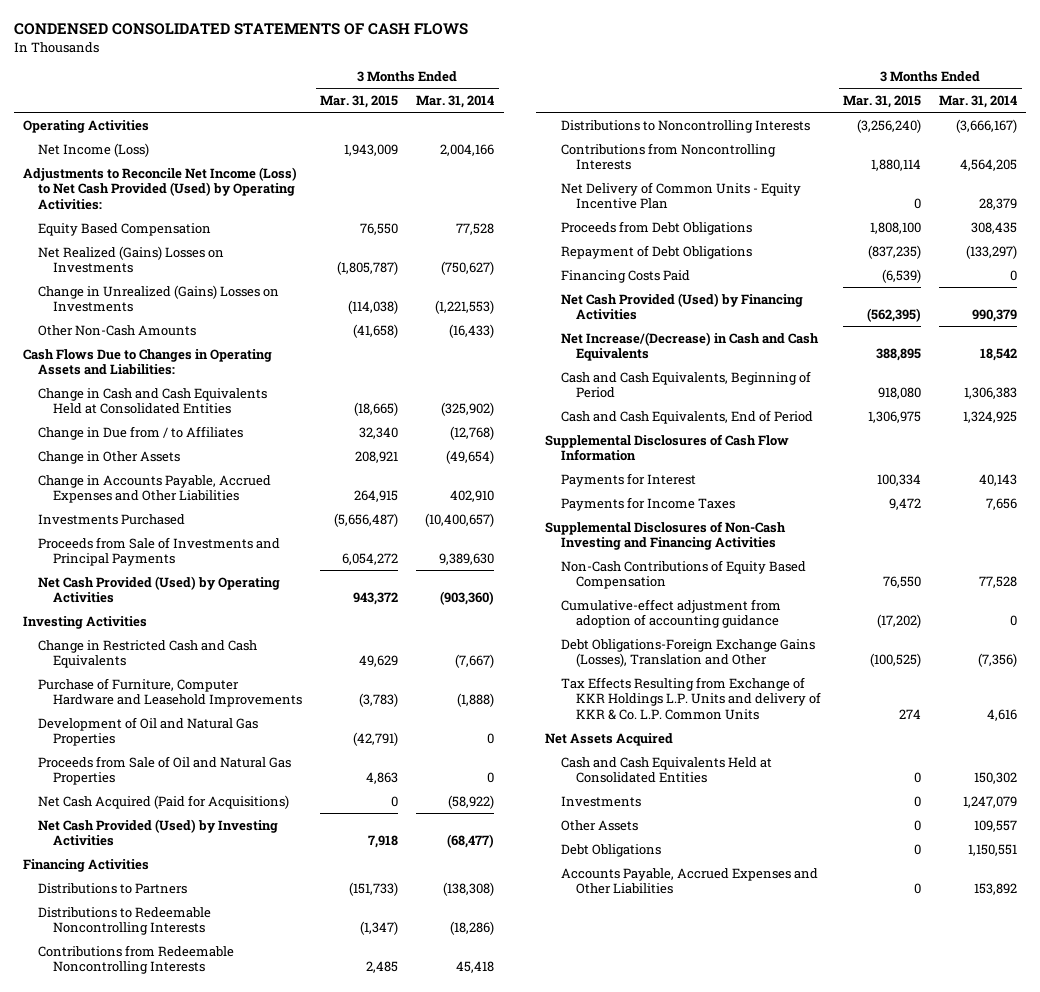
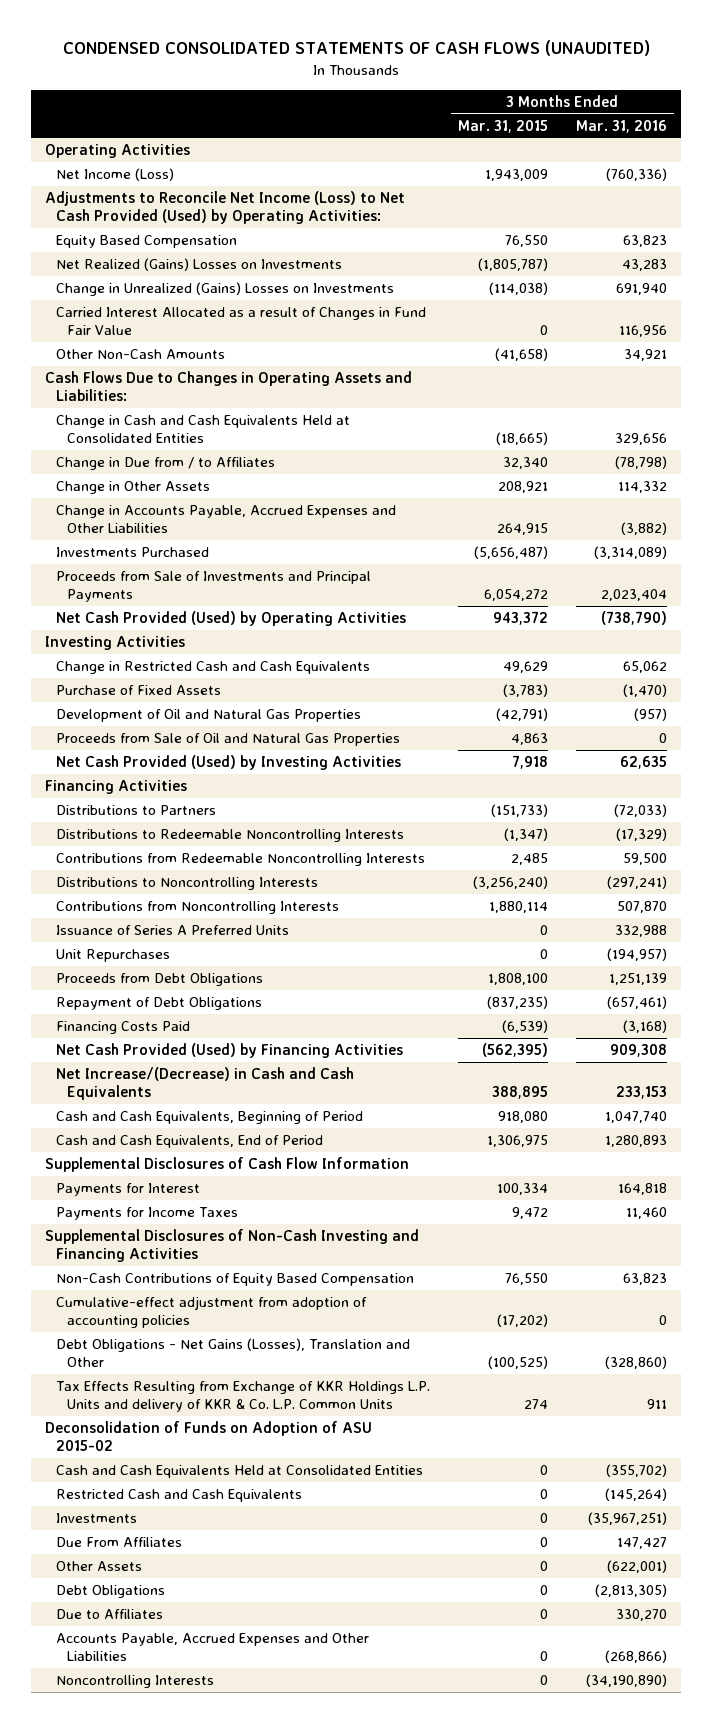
- CONDENSED CONSOLIDATED STATEMENTS OF CASH FLOWS
+ CONDENSED CONSOLIDATED STATEMENTS OF CASH FLOWS (UNAUDITED)
- | 3 Months Ended Mar. 31, 2015 | 3 Months Ended Mar. 31, 2014
+ | 3 Months Ended Mar. 31, 2015 | 3 Months Ended Mar. 31, 2016
+ Carried Interest Allocated as a result of Changes in Fund Fair Value | 0 | 116,956
- Purchase of Furniture, Computer Hardware and Leasehold Improvements | (3,783) | (1,888)
+ Purchase of Fixed Assets | (3,783) | (1,470)
- Net Cash Acquired (Paid for Acquisitions) | 0 | (58,922)
- Net Delivery of Common Units - Equity Incentive Plan | 0 | 28,379
+ Issuance of Series A Preferred Units | 0 | 332,988
+ Unit Repurchases | 0 | (194,957)
- Cumulative-effect adjustment from adoption of accounting guidance | (17,202) | 0
- Debt Obligations-Foreign Exchange Gains (Losses), Translation and Other | (100,525) | (7,356)
+ Cumulative-effect adjustment from adoption of accounting policies | (17,202) | 0
+ Debt Obligations - Net Gains (Losses), Translation and Other | (100,525) | (328,860)
- Net Assets Acquired
+ Deconsolidation of Funds on Adoption of ASU 2015-02
+ Restricted Cash and Cash Equivalents | 0 | (145,264)
+ Due From Affiliates | 0 | 147,427
+ Due to Affiliates | 0 | 330,270
+ Noncontrolling Interests | 0 | (34,190,890)

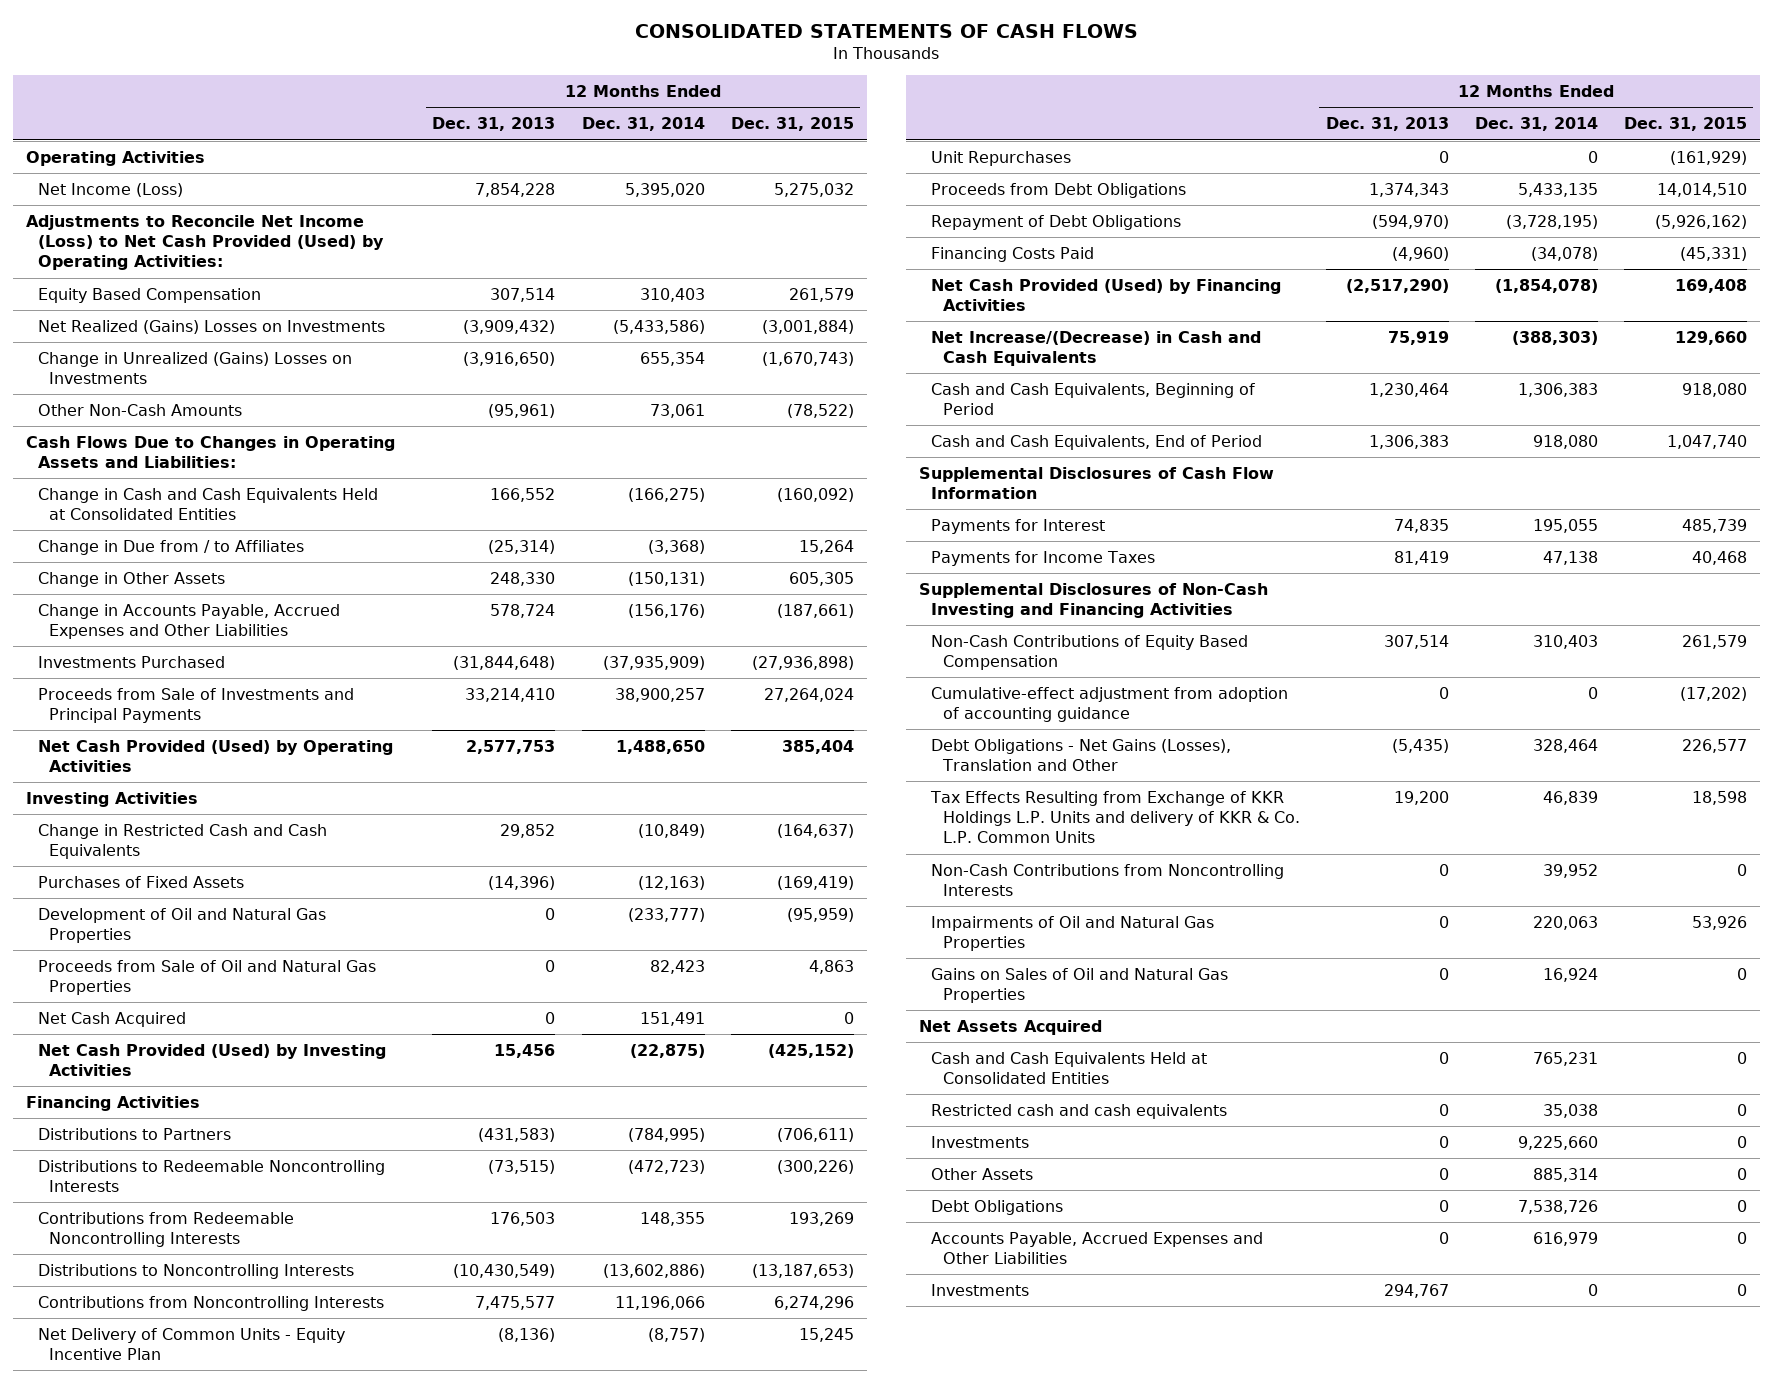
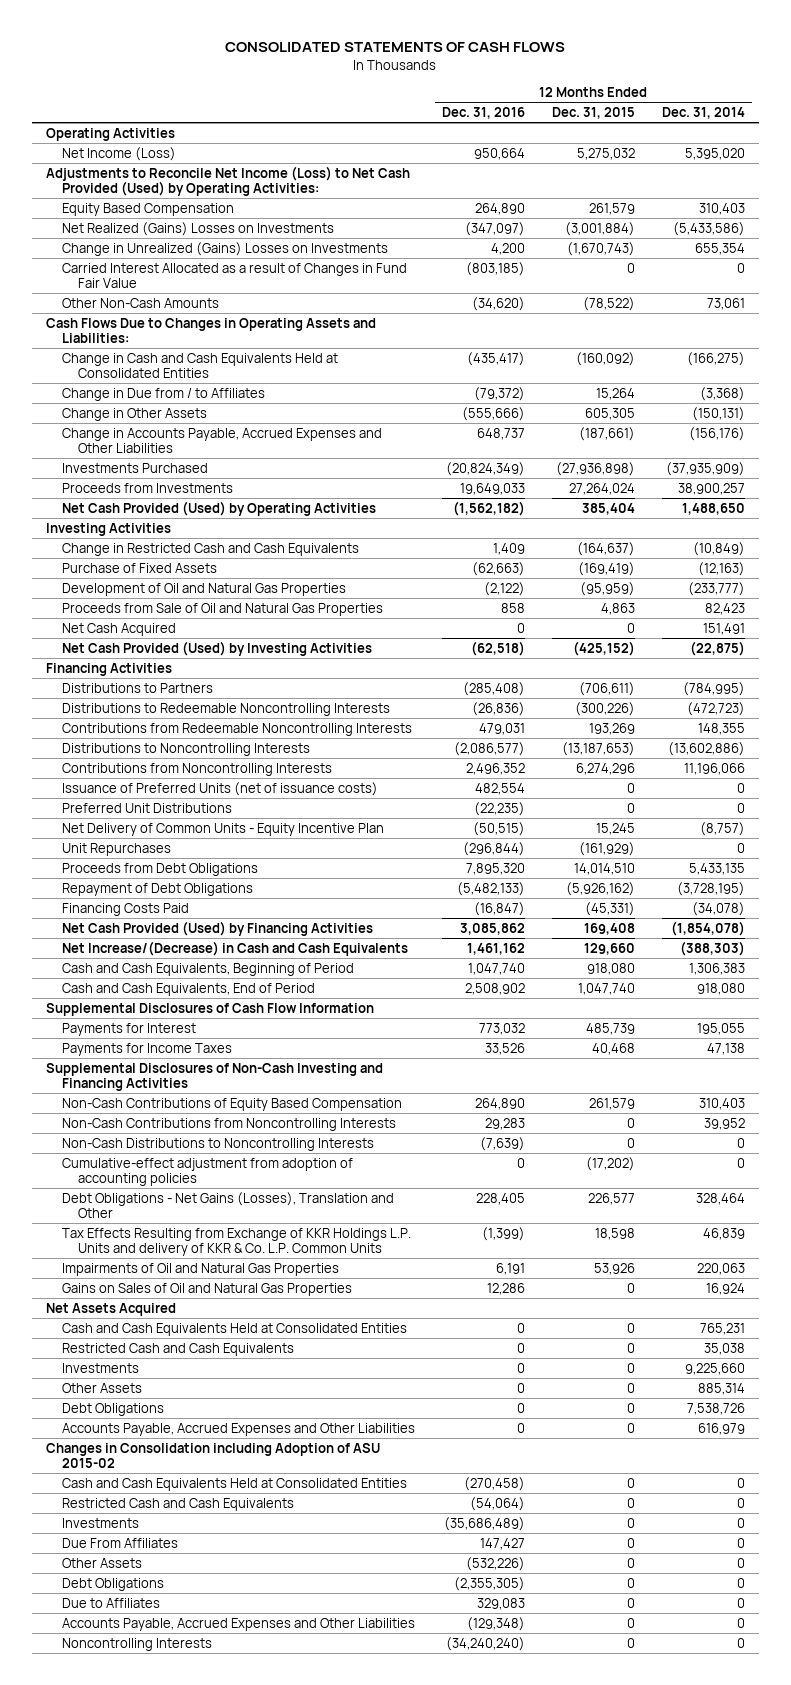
- | 12 Months Ended Dec. 31, 2013 | 12 Months Ended Dec. 31, 2014 | 12 Months Ended Dec. 31, 2015
+ | 12 Months Ended Dec. 31, 2016 | 12 Months Ended Dec. 31, 2015 | 12 Months Ended Dec. 31, 2014
+ Carried Interest Allocated as a result of Changes in Fund Fair Value | (803,185) | 0 | 0
- Proceeds from Sale of Investments and Principal Payments | 33,214,410 | 38,900,257 | 27,264,024
+ Proceeds from Investments | 19,649,033 | 27,264,024 | 38,900,257
- Purchases of Fixed Assets | (14,396) | (12,163) | (169,419)
+ Purchase of Fixed Assets | (62,663) | (169,419) | (12,163)
+ Issuance of Preferred Units (net of issuance costs) | 482,554 | 0 | 0
+ Preferred Unit Distributions | (22,235) | 0 | 0
- Cumulative-effect adjustment from adoption of accounting guidance | 0 | 0 | (17,202)
moved up: Non-Cash Contributions from Noncontrolling Interests | 29,283 | 0 | 39,952
+ Non-Cash Distributions to Noncontrolling Interests | (7,639) | 0 | 0
+ Cumulative-effect adjustment from adoption of accounting policies | 0 | (17,202) | 0
- Restricted cash and cash equivalents | 0 | 35,038 | 0
+ Restricted Cash and Cash Equivalents | 0 | 0 | 35,038
+ Changes in Consolidation including Adoption of ASU 2015-02
+ Cash and Cash Equivalents Held at Consolidated Entities | (270,458) | 0 | 0
+ Restricted Cash and Cash Equivalents | (54,064) | 0 | 0
+ Due From Affiliates | 147,427 | 0 | 0
+ Other Assets | (532,226) | 0 | 0
+ Debt Obligations | (2,355,305) | 0 | 0
+ Due to Affiliates | 329,083 | 0 | 0
+ Accounts Payable, Accrued Expenses and Other Liabilities | (129,348) | 0 | 0
+ Noncontrolling Interests | (34,240,240) | 0 | 0

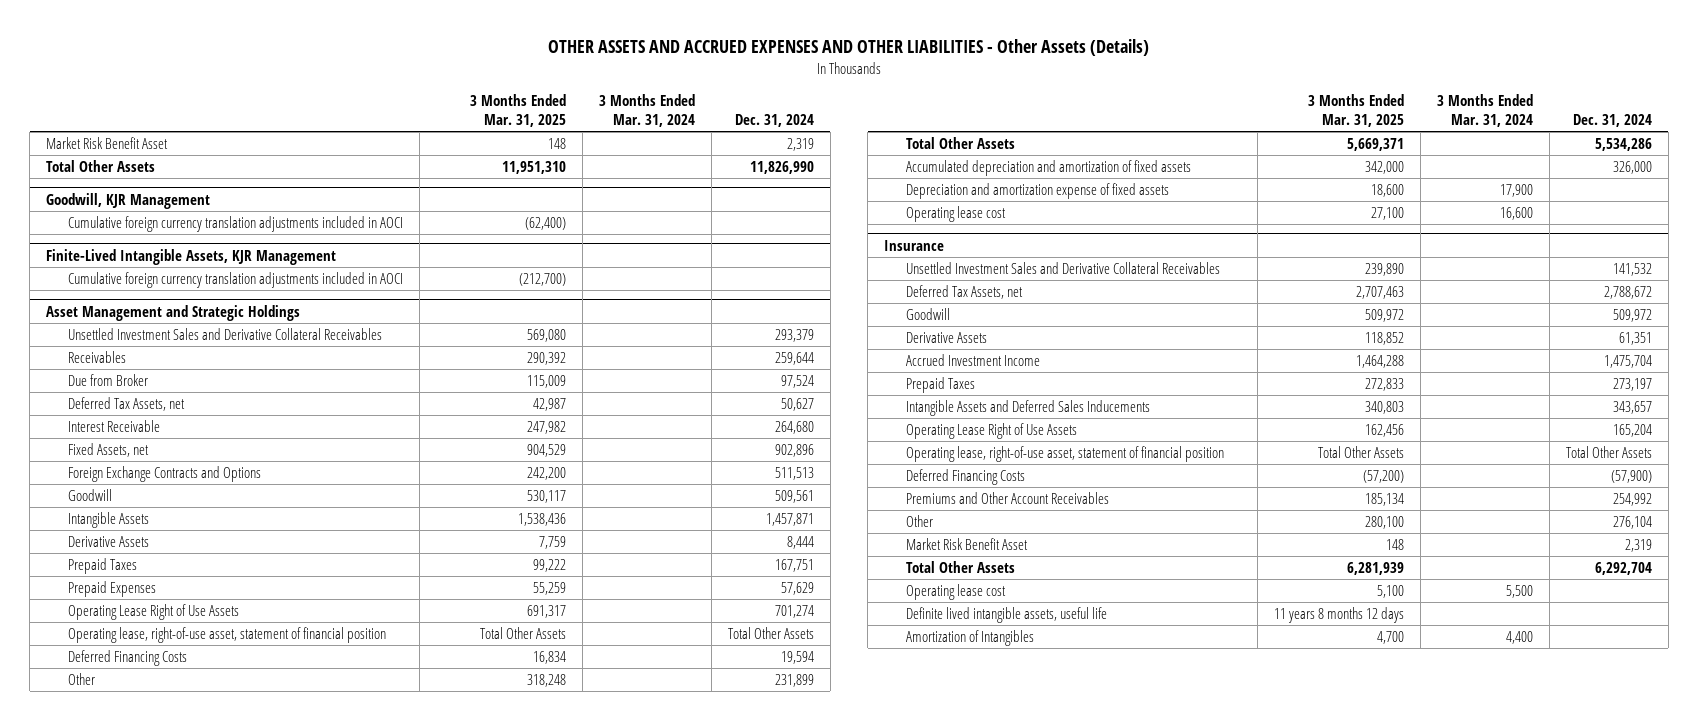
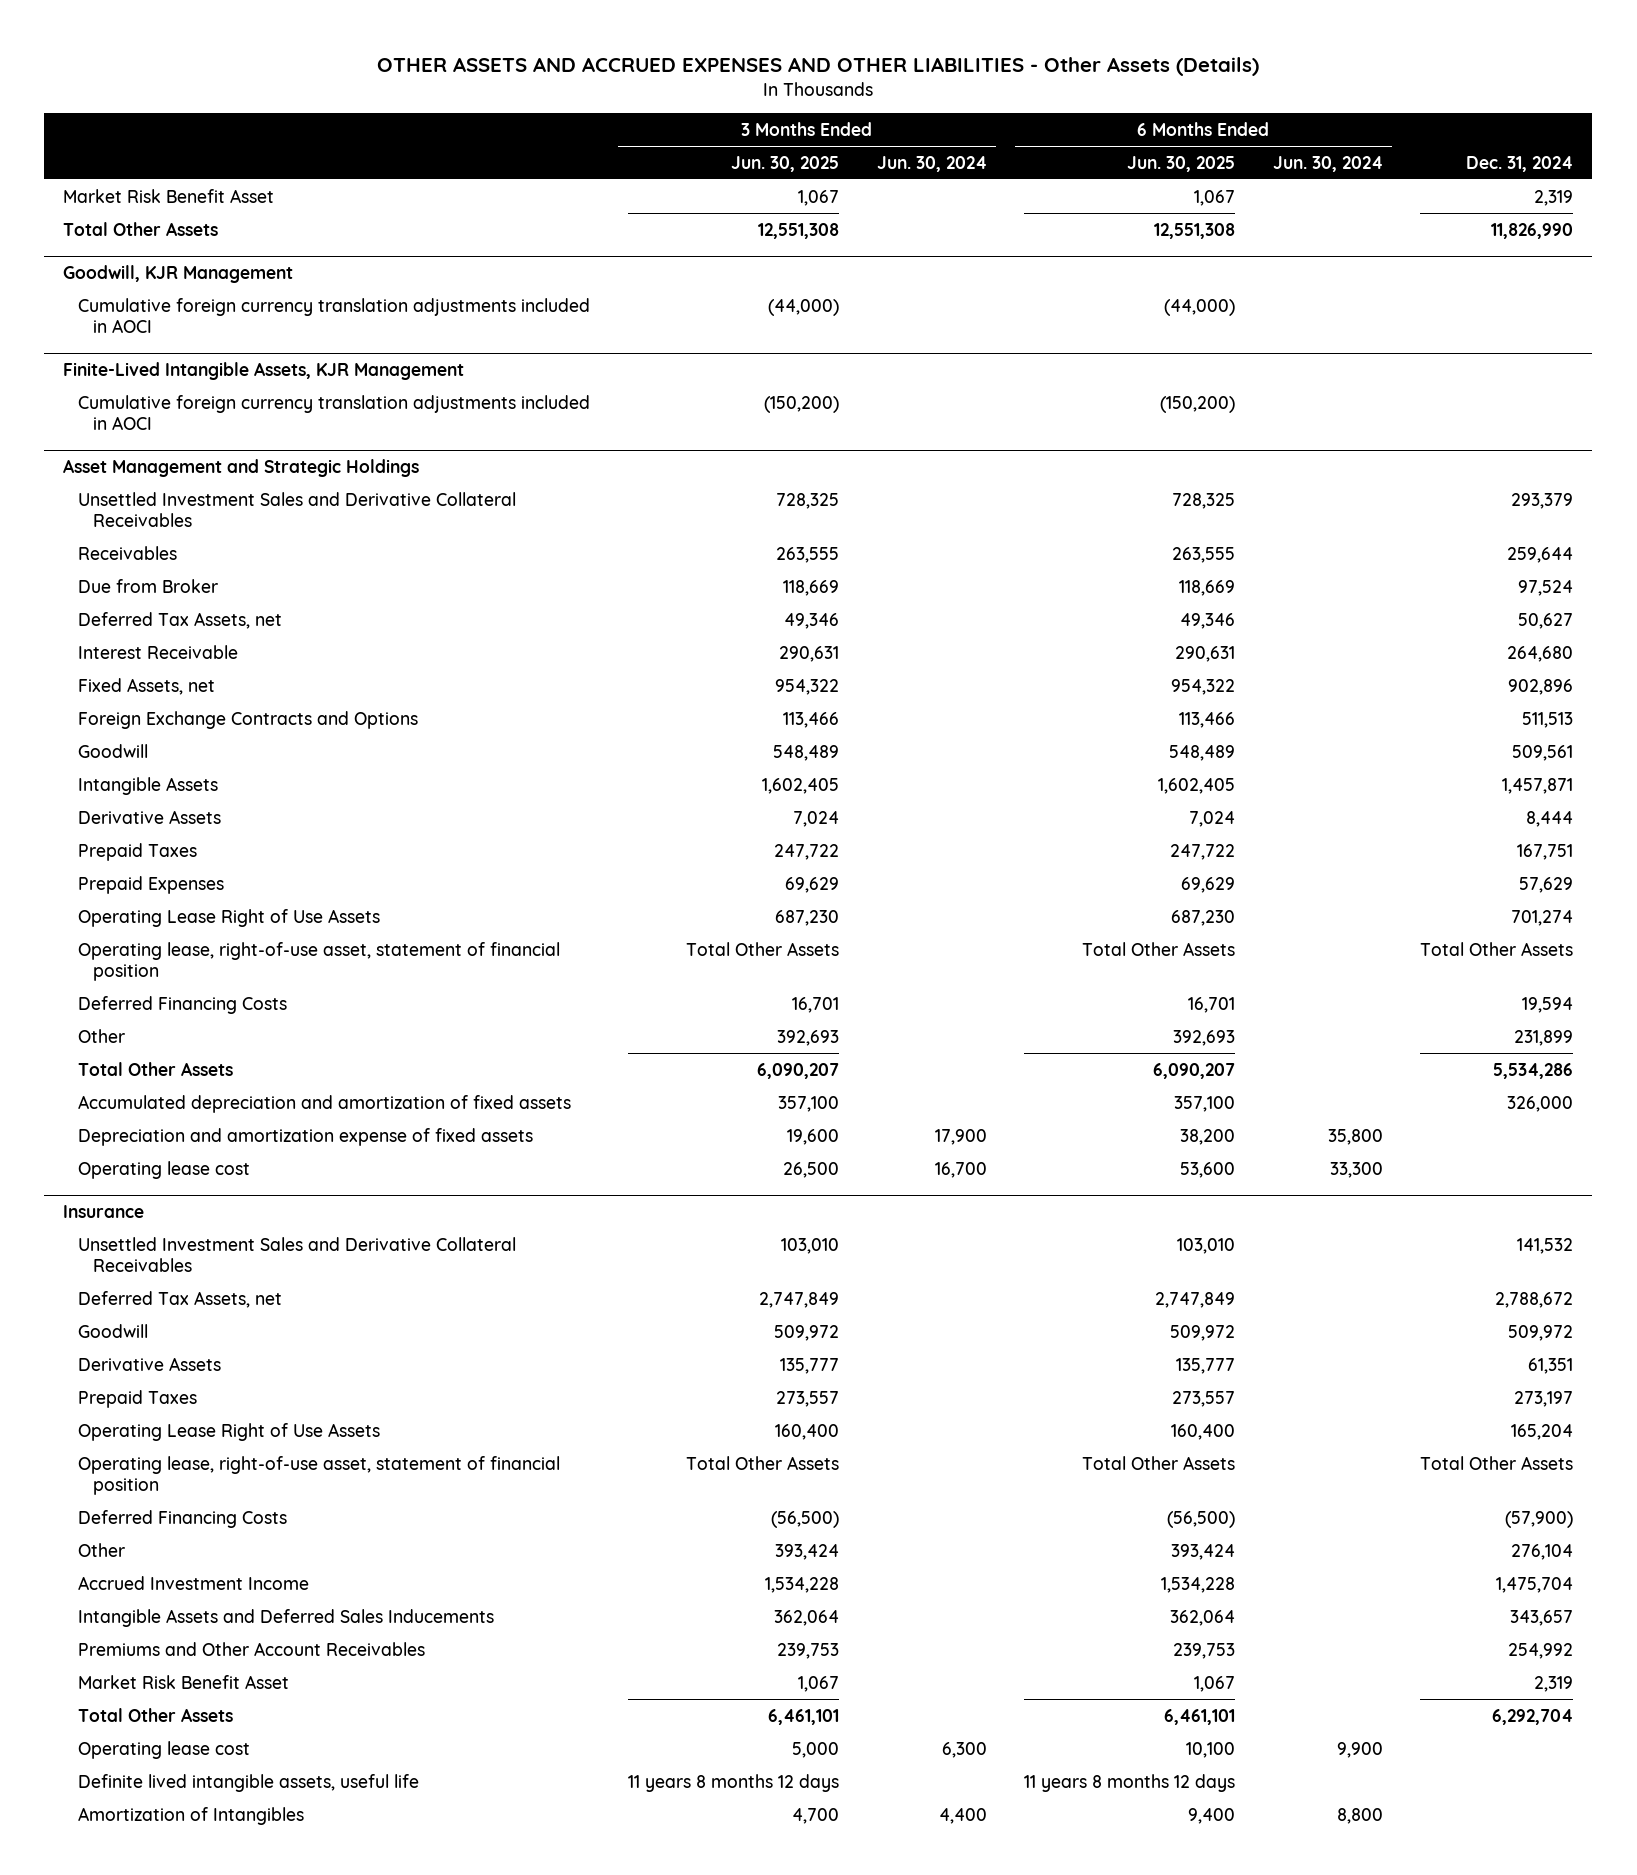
- | 3 Months Ended Mar. 31, 2025 | 3 Months Ended Mar. 31, 2024 | Dec. 31, 2024
+ | 3 Months Ended Jun. 30, 2025 | 3 Months Ended Jun. 30, 2024 | 6 Months Ended Jun. 30, 2025 | 6 Months Ended Jun. 30, 2024 | Dec. 31, 2024
@ Insurance
moved down: Accrued Investment Income | 1,534,228 | | 1,534,228 | | 1,475,704
moved down: Intangible Assets and Deferred Sales Inducements | 362,064 | | 362,064 | | 343,657
moved down: Premiums and Other Account Receivables | 239,753 | | 239,753 | | 254,992

